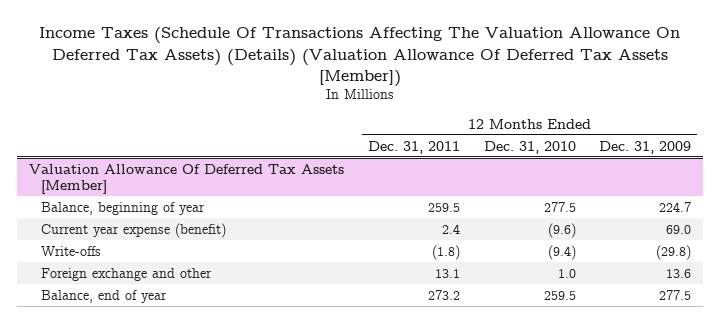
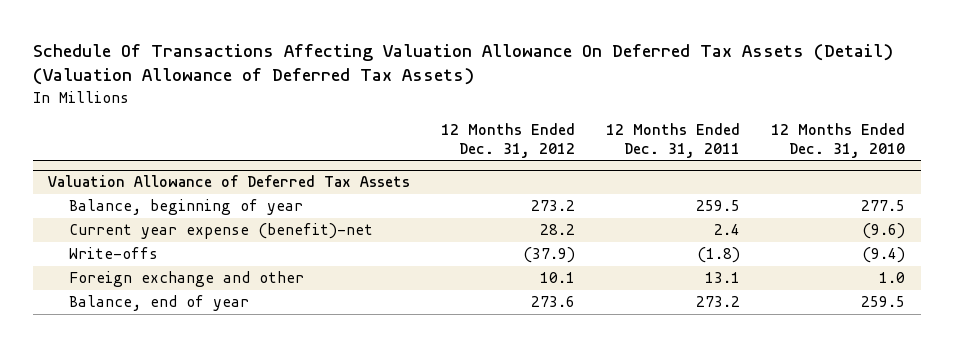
- Income Taxes (Schedule Of Transactions Affecting The Valuation Allowance On Deferred Tax Assets) (Details) (Valuation Allowance Of Deferred Tax Assets [Member])
+ Schedule Of Transactions Affecting Valuation Allowance On Deferred Tax Assets (Detail) (Valuation Allowance of Deferred Tax Assets)
- | 12 Months Ended Dec. 31, 2011 | 12 Months Ended Dec. 31, 2010 | 12 Months Ended Dec. 31, 2009
+ | 12 Months Ended Dec. 31, 2012 | 12 Months Ended Dec. 31, 2011 | 12 Months Ended Dec. 31, 2010
- Valuation Allowance Of Deferred Tax Assets [Member]
+ Valuation Allowance of Deferred Tax Assets
- Current year expense (benefit) | 2.4 | (9.6) | 69.0
+ Current year expense (benefit)-net | 28.2 | 2.4 | (9.6)

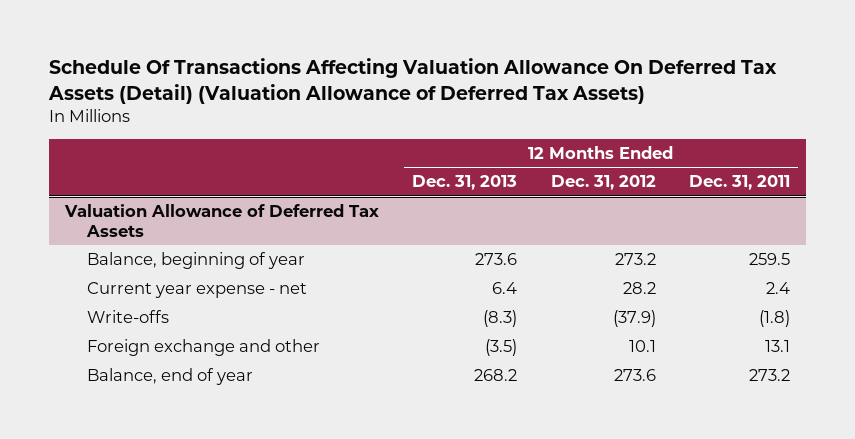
- | 12 Months Ended Dec. 31, 2012 | 12 Months Ended Dec. 31, 2011 | 12 Months Ended Dec. 31, 2010
+ | 12 Months Ended Dec. 31, 2013 | 12 Months Ended Dec. 31, 2012 | 12 Months Ended Dec. 31, 2011
@ Valuation Allowance of Deferred Tax Assets
- Current year expense (benefit)-net | 28.2 | 2.4 | (9.6)
+ Current year expense - net | 6.4 | 28.2 | 2.4

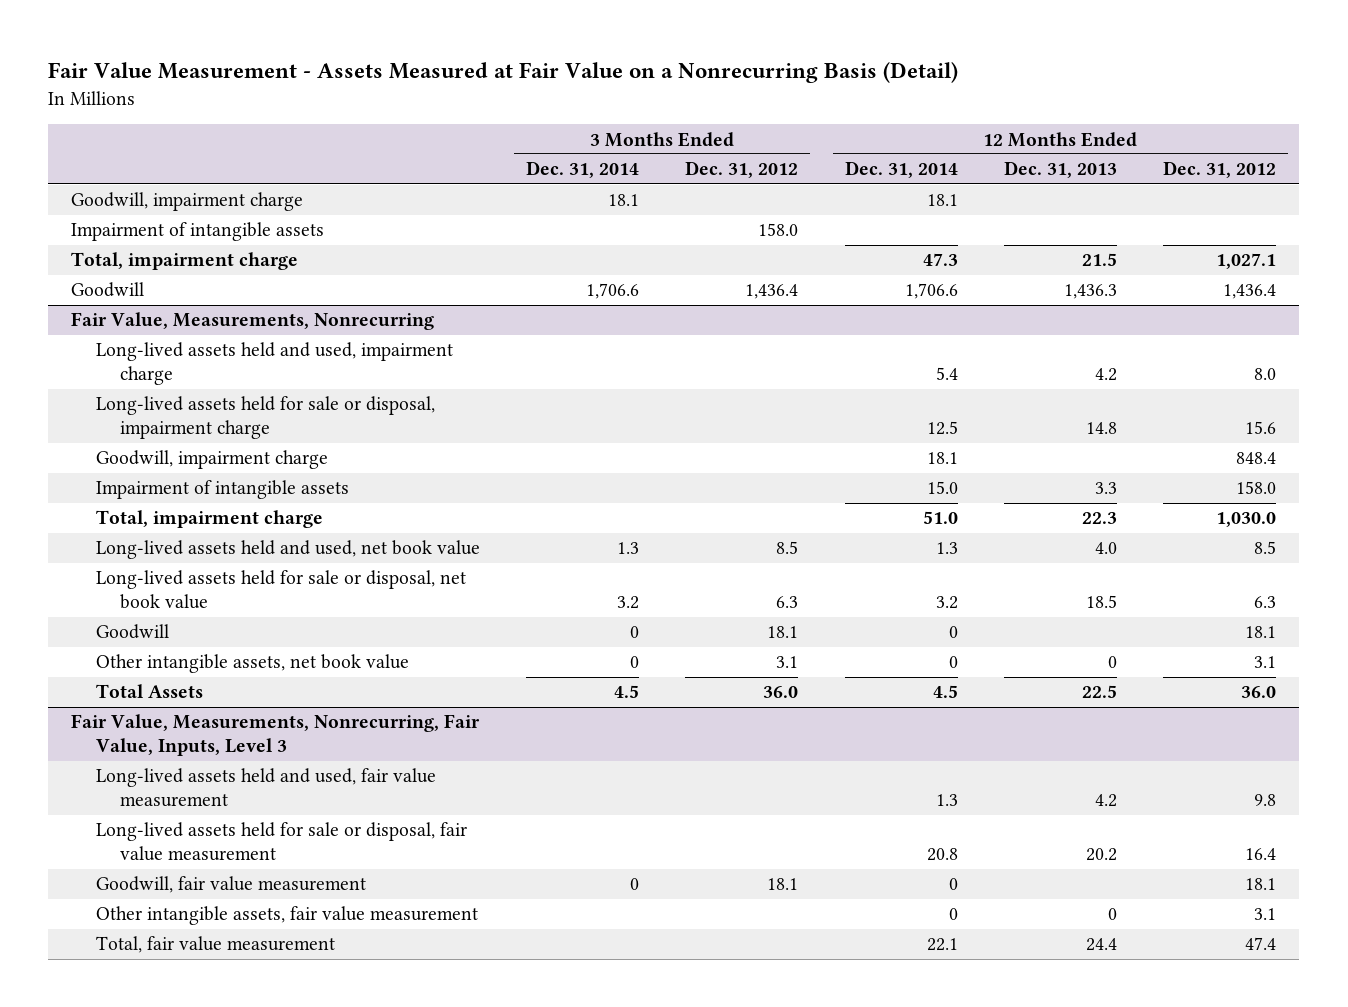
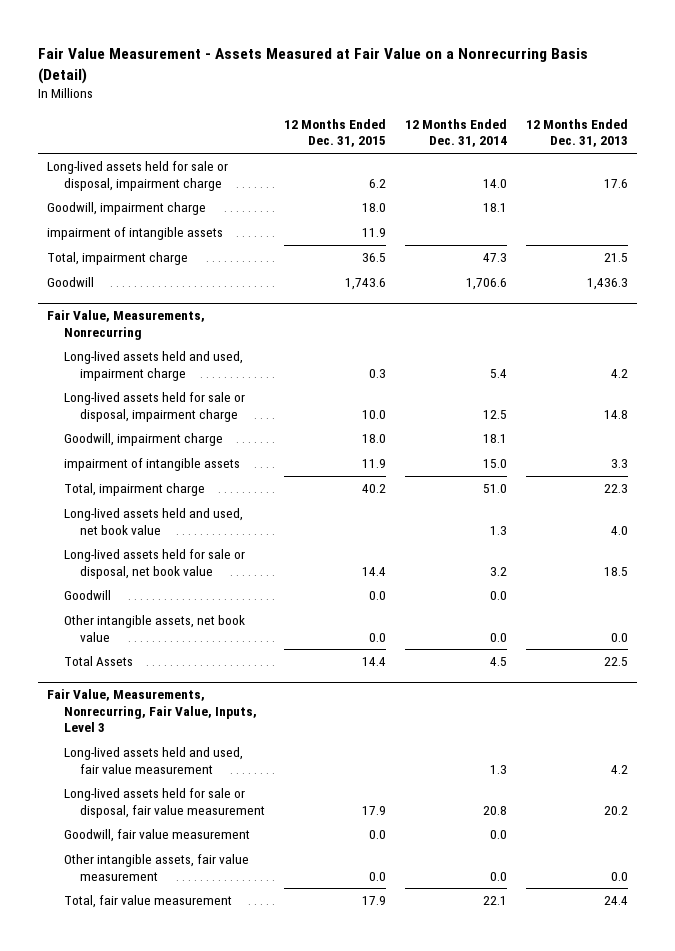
- | 3 Months Ended Dec. 31, 2014 | 3 Months Ended Dec. 31, 2012 | 12 Months Ended Dec. 31, 2014 | 12 Months Ended Dec. 31, 2013 | 12 Months Ended Dec. 31, 2012
+ | 12 Months Ended Dec. 31, 2015 | 12 Months Ended Dec. 31, 2014 | 12 Months Ended Dec. 31, 2013
+ Long-lived assets held for sale or disposal, impairment charge | 6.2 | 14.0 | 17.6
- Impairment of intangible assets | | 158.0 | | |
+ impairment of intangible assets | 11.9 | |
@ Fair Value, Measurements, Nonrecurring
- Impairment of intangible assets | | | 15.0 | 3.3 | 158.0
+ impairment of intangible assets | 11.9 | 15.0 | 3.3
- Goodwill | 0 | 18.1 | 0 | | 18.1
- Other intangible assets, net book value | 0 | 3.1 | 0 | 0 | 3.1
+ Goodwill | 0.0 | 0.0 |
+ Other intangible assets, net book value | 0.0 | 0.0 | 0.0
@ Fair Value, Measurements, Nonrecurring, Fair Value, Inputs, Level 3
- Goodwill, fair value measurement | 0 | 18.1 | 0 | | 18.1
- Other intangible assets, fair value measurement | | | 0 | 0 | 3.1
+ Goodwill, fair value measurement | 0.0 | 0.0 |
+ Other intangible assets, fair value measurement | 0.0 | 0.0 | 0.0

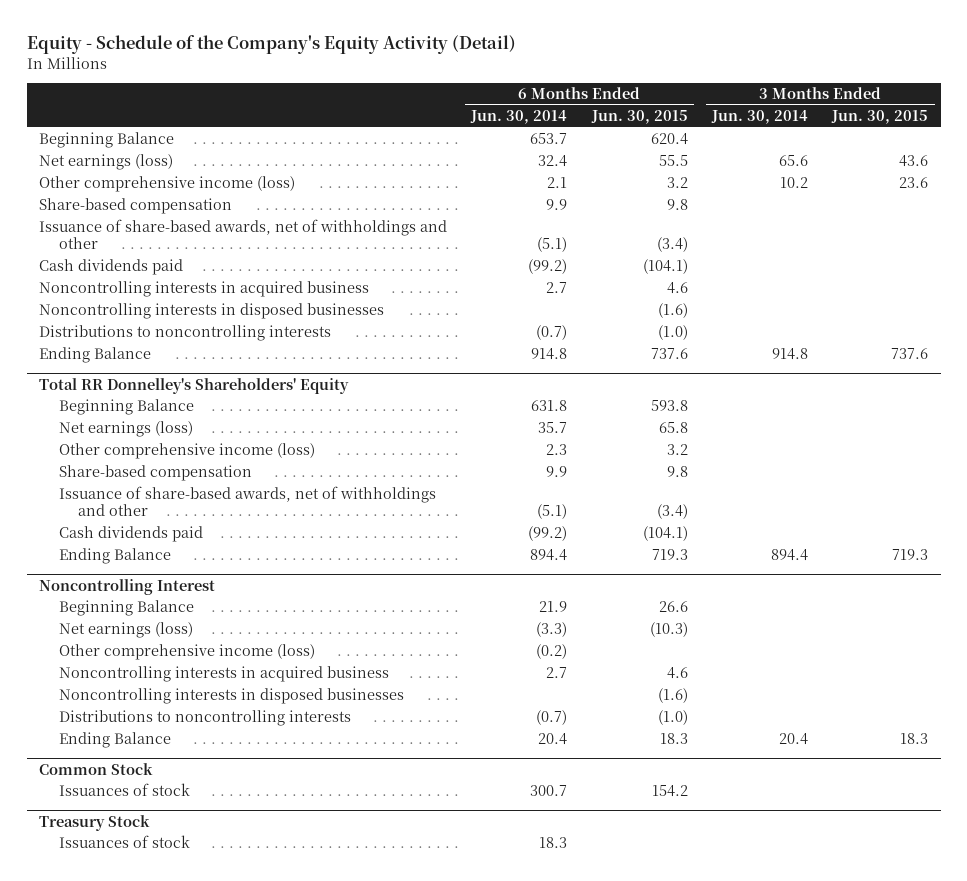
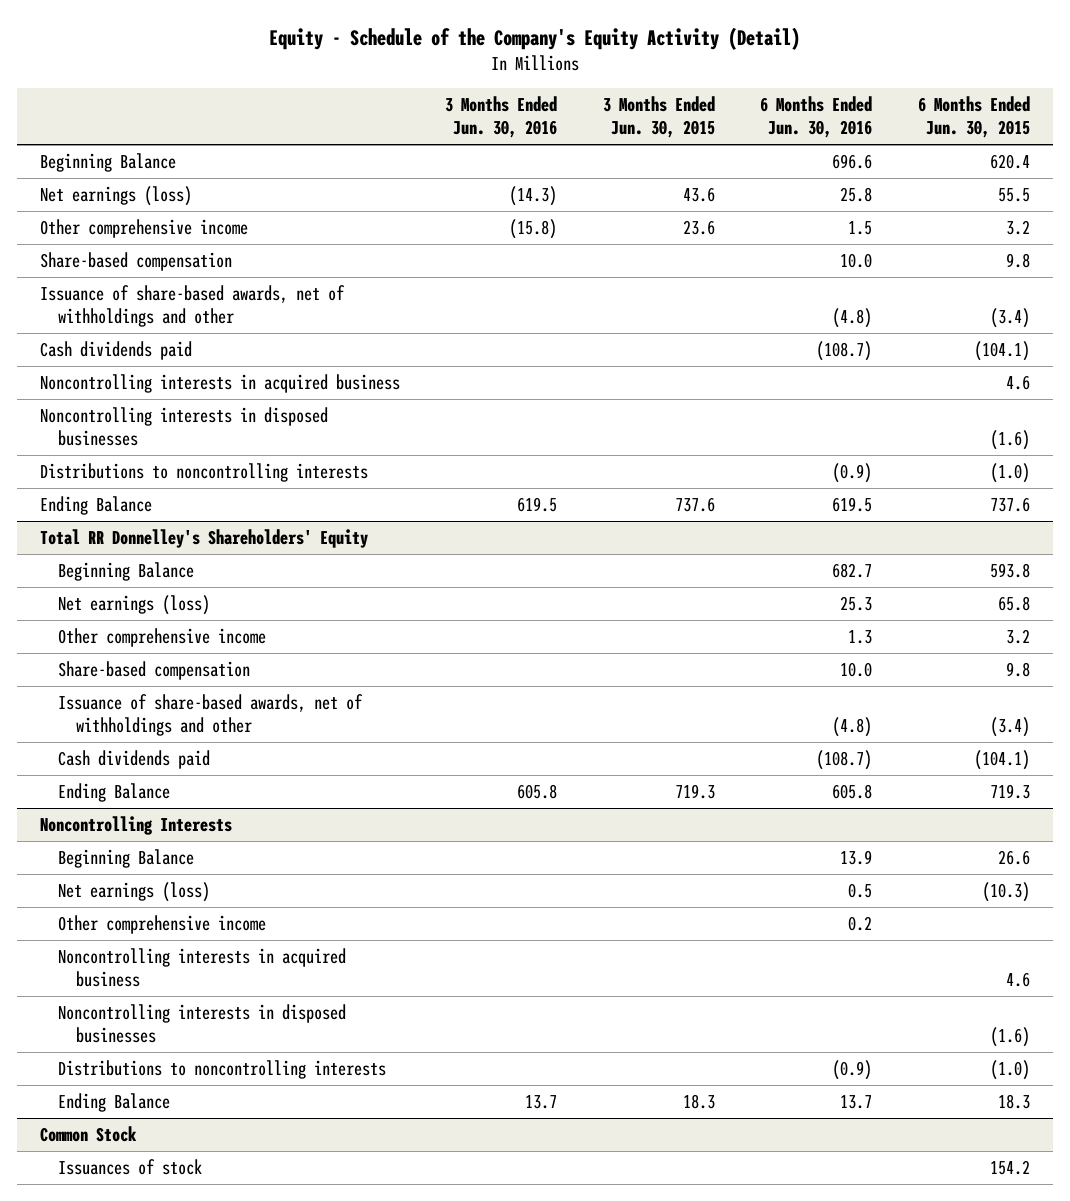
- | 6 Months Ended Jun. 30, 2014 | 6 Months Ended Jun. 30, 2015 | 3 Months Ended Jun. 30, 2014 | 3 Months Ended Jun. 30, 2015
+ | 3 Months Ended Jun. 30, 2016 | 3 Months Ended Jun. 30, 2015 | 6 Months Ended Jun. 30, 2016 | 6 Months Ended Jun. 30, 2015
- Other comprehensive income (loss) | 2.1 | 3.2 | 10.2 | 23.6
+ Other comprehensive income | (15.8) | 23.6 | 1.5 | 3.2
@ Total RR Donnelley's Shareholders' Equity
- Other comprehensive income (loss) | 2.3 | 3.2 | |
+ Other comprehensive income | | | 1.3 | 3.2
- Noncontrolling Interest
+ Noncontrolling Interests
- Other comprehensive income (loss) | (0.2) | | |
+ Other comprehensive income | | | 0.2 |
- Treasury Stock
- Issuances of stock | 18.3 | | |

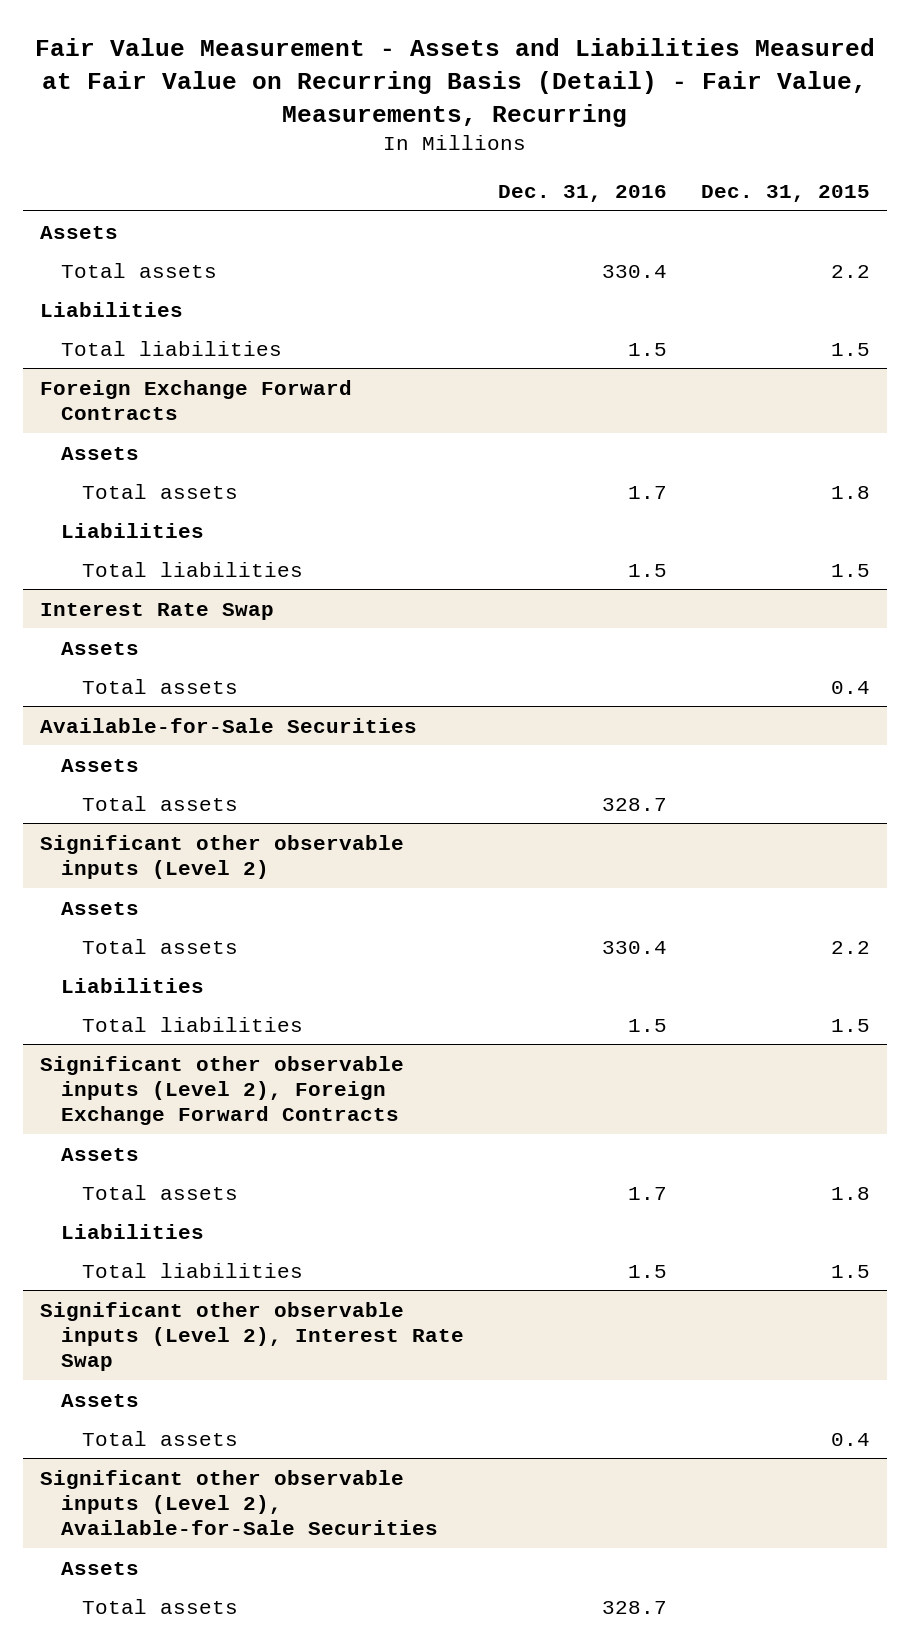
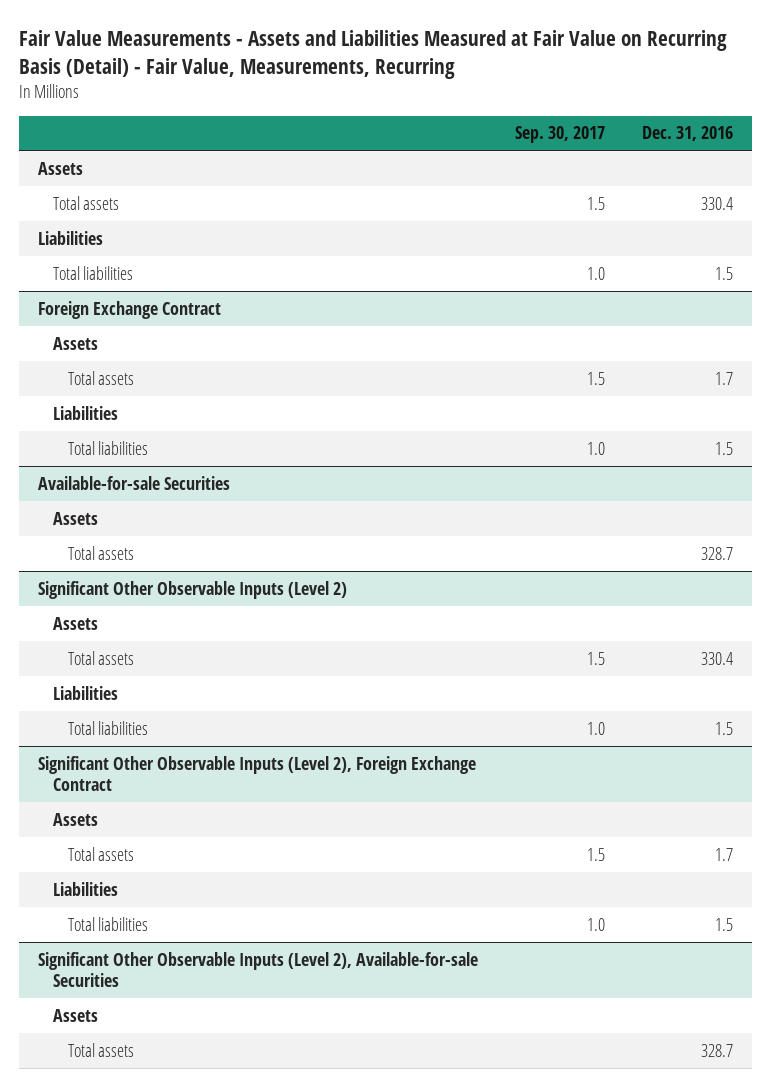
- Fair Value Measurement - Assets and Liabilities Measured at Fair Value on Recurring Basis (Detail) - Fair Value, Measurements, Recurring
+ Fair Value Measurements - Assets and Liabilities Measured at Fair Value on Recurring Basis (Detail) - Fair Value, Measurements, Recurring
- | Dec. 31, 2016 | Dec. 31, 2015
+ | Sep. 30, 2017 | Dec. 31, 2016
- Foreign Exchange Forward Contracts
+ Foreign Exchange Contract
- Interest Rate Swap
- Assets
- Total assets | | 0.4
- Available-for-Sale Securities
+ Available-for-sale Securities
- Significant other observable inputs (Level 2)
+ Significant Other Observable Inputs (Level 2)
- Significant other observable inputs (Level 2), Foreign Exchange Forward Contracts
+ Significant Other Observable Inputs (Level 2), Foreign Exchange Contract
- Significant other observable inputs (Level 2), Interest Rate Swap
- Assets
- Total assets | | 0.4
- Significant other observable inputs (Level 2), Available-for-Sale Securities
+ Significant Other Observable Inputs (Level 2), Available-for-sale Securities

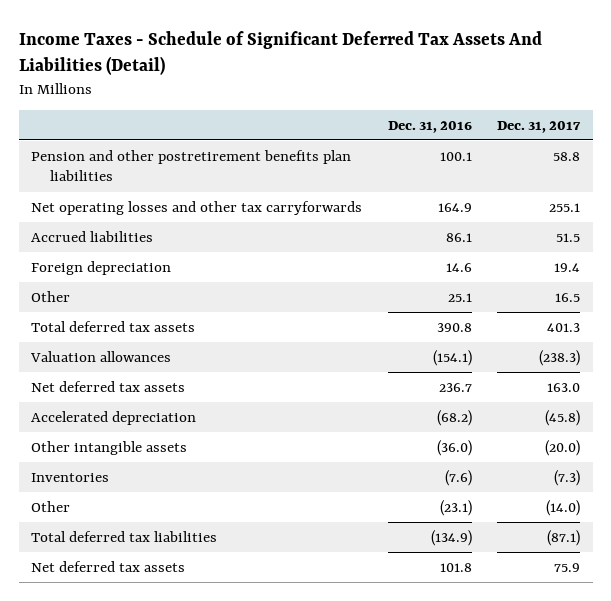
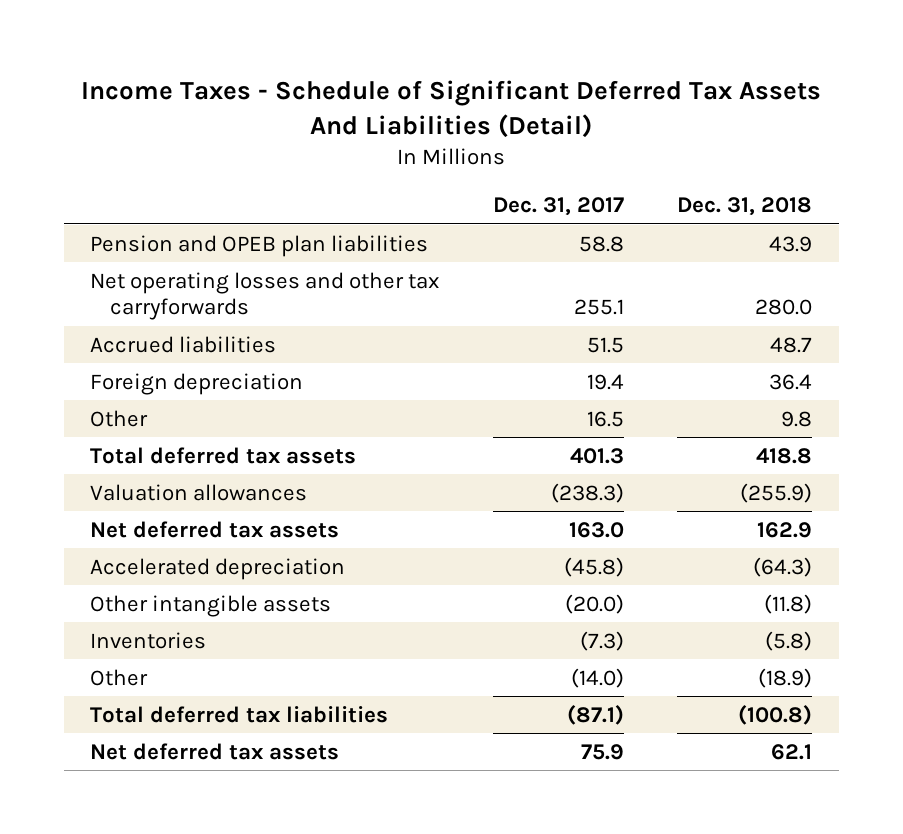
- | Dec. 31, 2016 | Dec. 31, 2017
+ | Dec. 31, 2017 | Dec. 31, 2018
- Pension and other postretirement benefits plan liabilities | 100.1 | 58.8
+ Pension and OPEB plan liabilities | 58.8 | 43.9

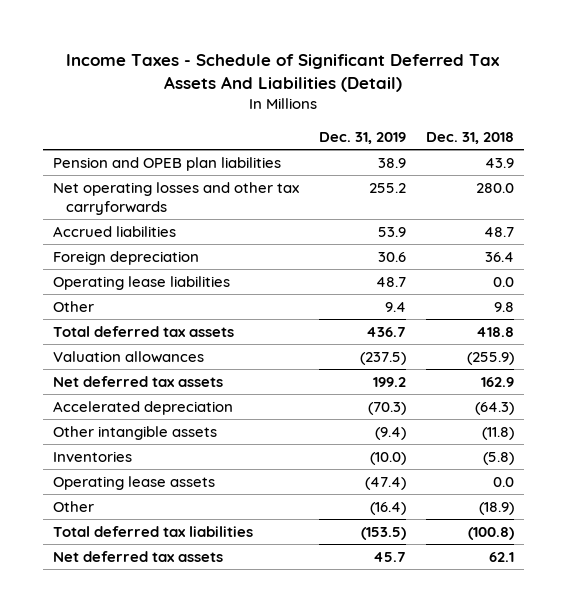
- | Dec. 31, 2017 | Dec. 31, 2018
+ | Dec. 31, 2019 | Dec. 31, 2018
+ Operating lease liabilities | 48.7 | 0.0
+ Operating lease assets | (47.4) | 0.0

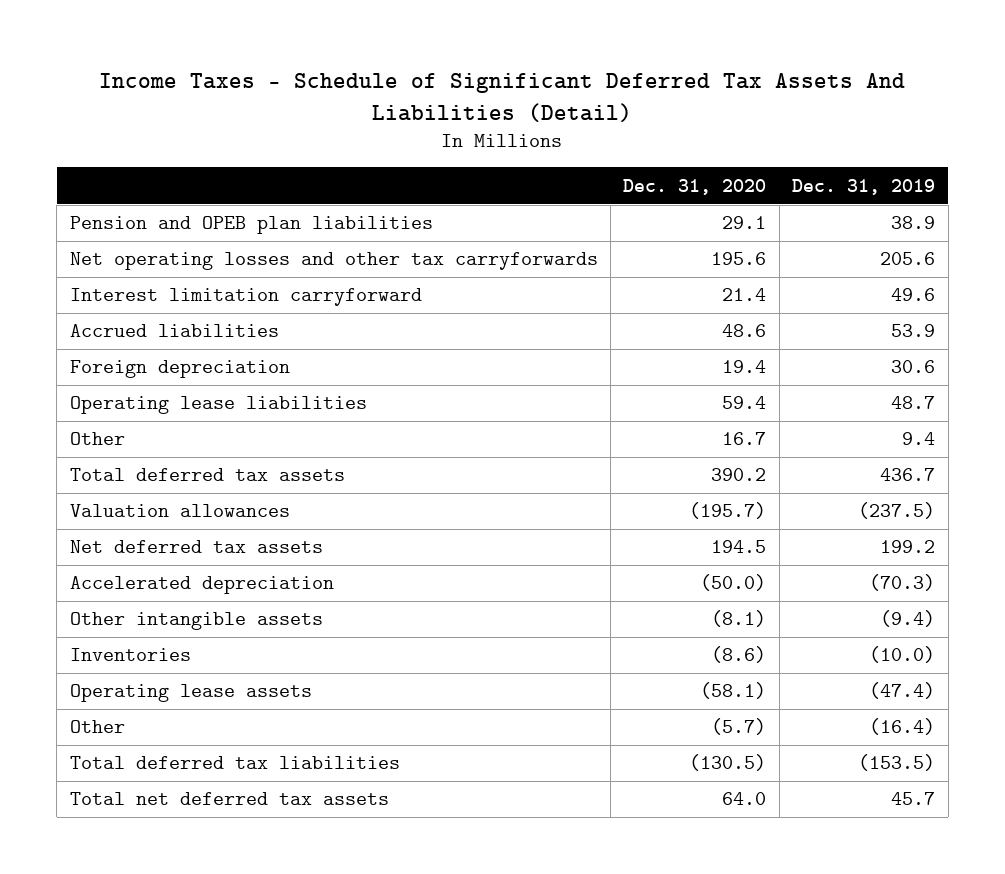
- | Dec. 31, 2019 | Dec. 31, 2018
+ | Dec. 31, 2020 | Dec. 31, 2019
- Net operating losses and other tax carryforwards | 255.2 | 280.0
+ Net operating losses and other tax carryforwards | 195.6 | 205.6
+ Interest limitation carryforward | 21.4 | 49.6
- Net deferred tax assets | 45.7 | 62.1
+ Total net deferred tax assets | 64.0 | 45.7

